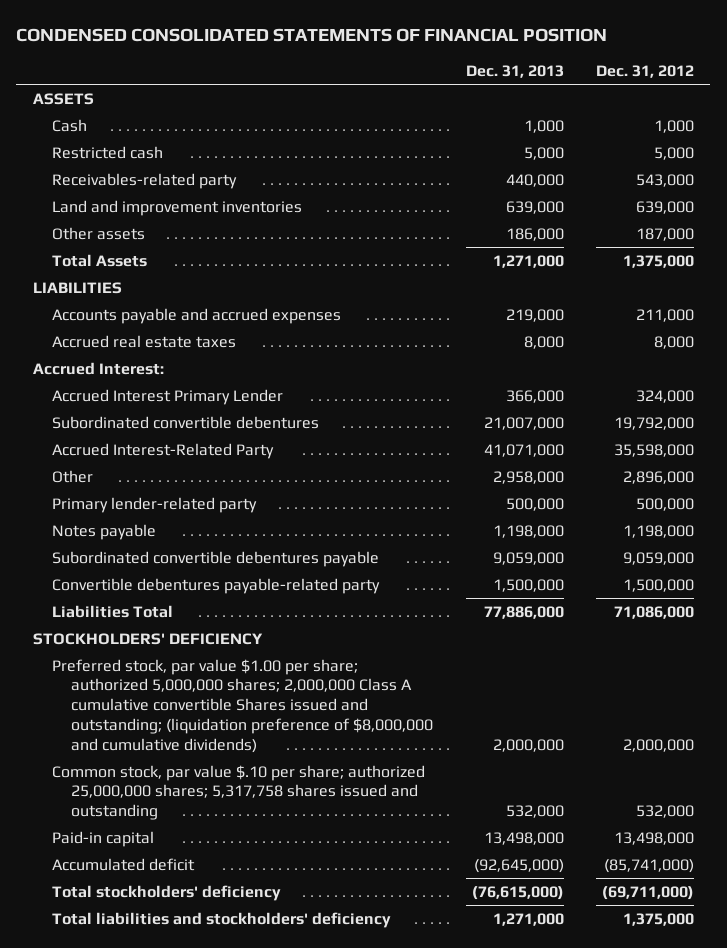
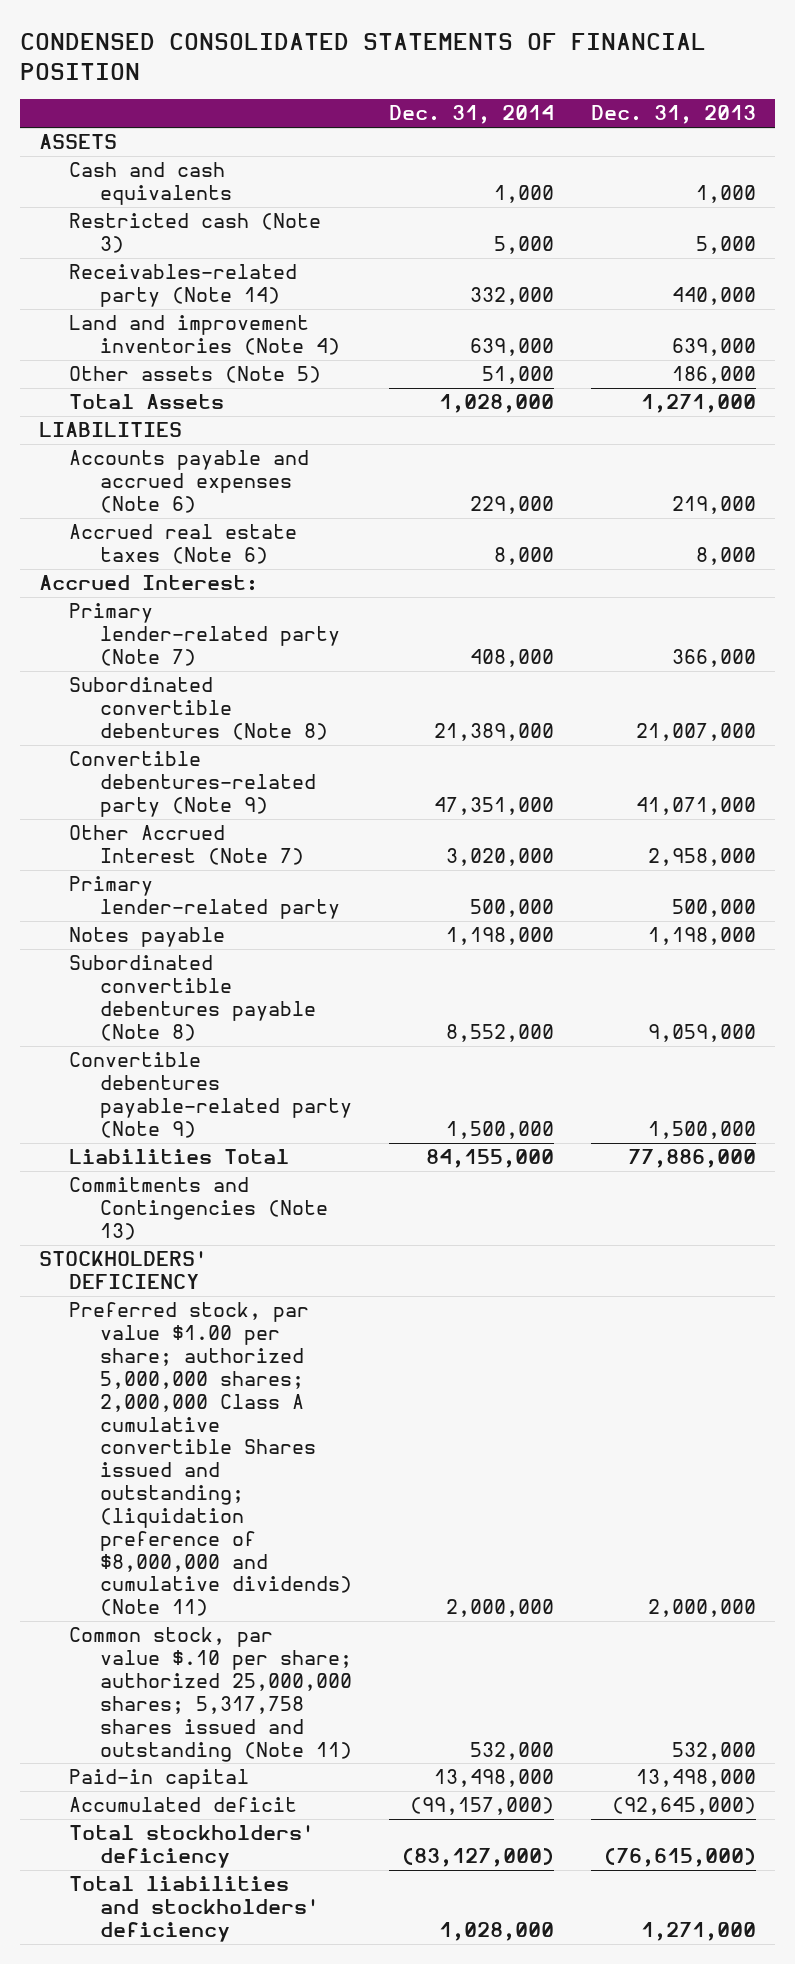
- | Dec. 31, 2013 | Dec. 31, 2012
+ | Dec. 31, 2014 | Dec. 31, 2013
- Cash | 1,000 | 1,000
- Restricted cash | 5,000 | 5,000
- Receivables-related party | 440,000 | 543,000
- Land and improvement inventories | 639,000 | 639,000
- Other assets | 186,000 | 187,000
+ Cash and cash equivalents | 1,000 | 1,000
+ Restricted cash (Note 3) | 5,000 | 5,000
+ Receivables-related party (Note 14) | 332,000 | 440,000
+ Land and improvement inventories (Note 4) | 639,000 | 639,000
+ Other assets (Note 5) | 51,000 | 186,000
- Accounts payable and accrued expenses | 219,000 | 211,000
- Accrued real estate taxes | 8,000 | 8,000
+ Accounts payable and accrued expenses (Note 6) | 229,000 | 219,000
+ Accrued real estate taxes (Note 6) | 8,000 | 8,000
- Accrued Interest Primary Lender | 366,000 | 324,000
- Subordinated convertible debentures | 21,007,000 | 19,792,000
- Accrued Interest-Related Party | 41,071,000 | 35,598,000
- Other | 2,958,000 | 2,896,000
+ Primary lender-related party (Note 7) | 408,000 | 366,000
+ Subordinated convertible debentures (Note 8) | 21,389,000 | 21,007,000
+ Convertible debentures-related party (Note 9) | 47,351,000 | 41,071,000
+ Other Accrued Interest (Note 7) | 3,020,000 | 2,958,000
- Subordinated convertible debentures payable | 9,059,000 | 9,059,000
- Convertible debentures payable-related party | 1,500,000 | 1,500,000
+ Subordinated convertible debentures payable (Note 8) | 8,552,000 | 9,059,000
+ Convertible debentures payable-related party (Note 9) | 1,500,000 | 1,500,000
+ Commitments and Contingencies (Note 13)
- Preferred stock, par value $1.00 per share; authorized 5,000,000 shares; 2,000,000 Class A cumulative convertible Shares issued and outstanding; (liquidation preference of $8,000,000 and cumulative dividends) | 2,000,000 | 2,000,000
- Common stock, par value $.10 per share; authorized 25,000,000 shares; 5,317,758 shares issued and outstanding | 532,000 | 532,000
+ Preferred stock, par value $1.00 per share; authorized 5,000,000 shares; 2,000,000 Class A cumulative convertible Shares issued and outstanding; (liquidation preference of $8,000,000 and cumulative dividends) (Note 11) | 2,000,000 | 2,000,000
+ Common stock, par value $.10 per share; authorized 25,000,000 shares; 5,317,758 shares issued and outstanding (Note 11) | 532,000 | 532,000

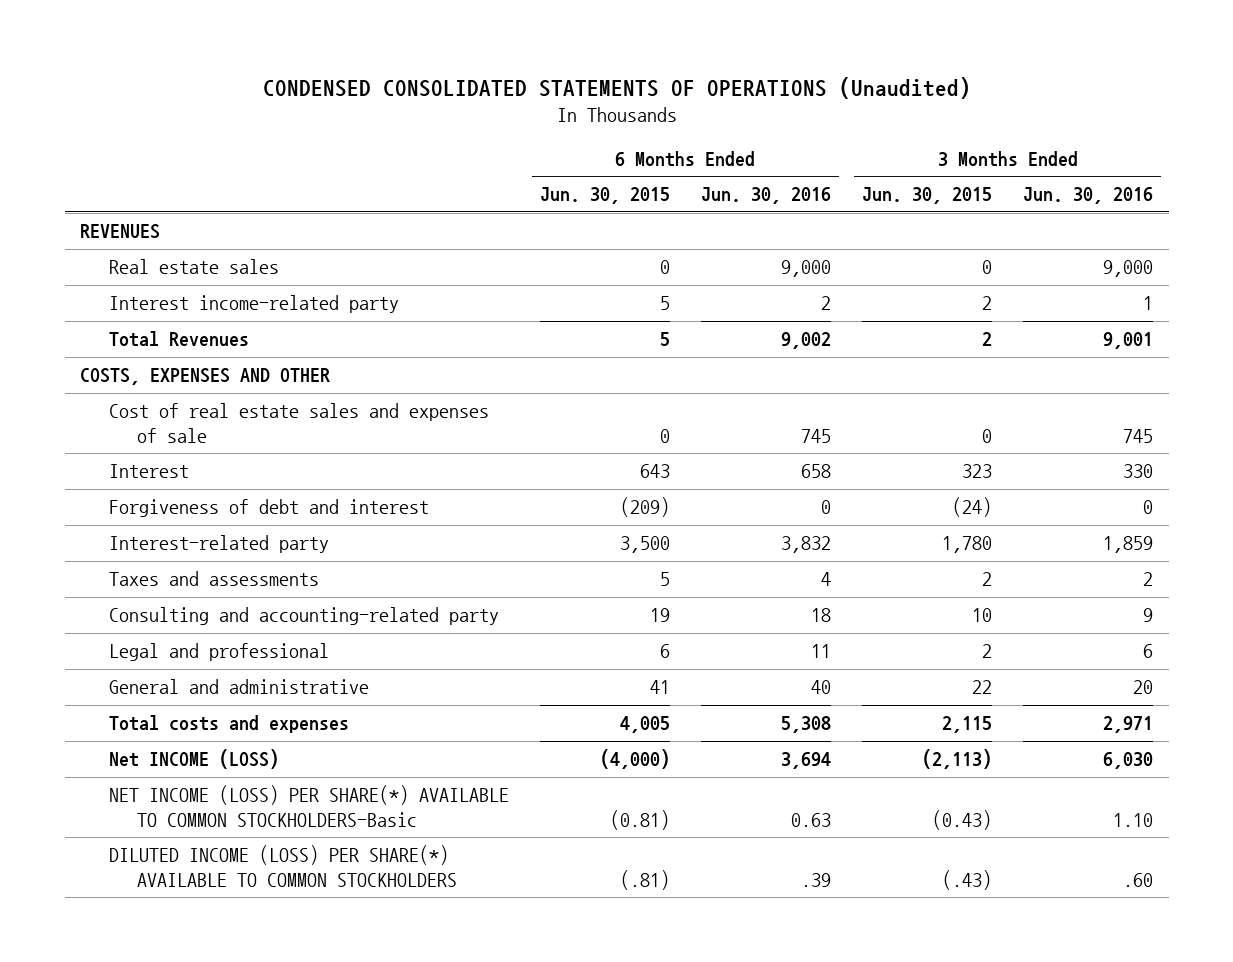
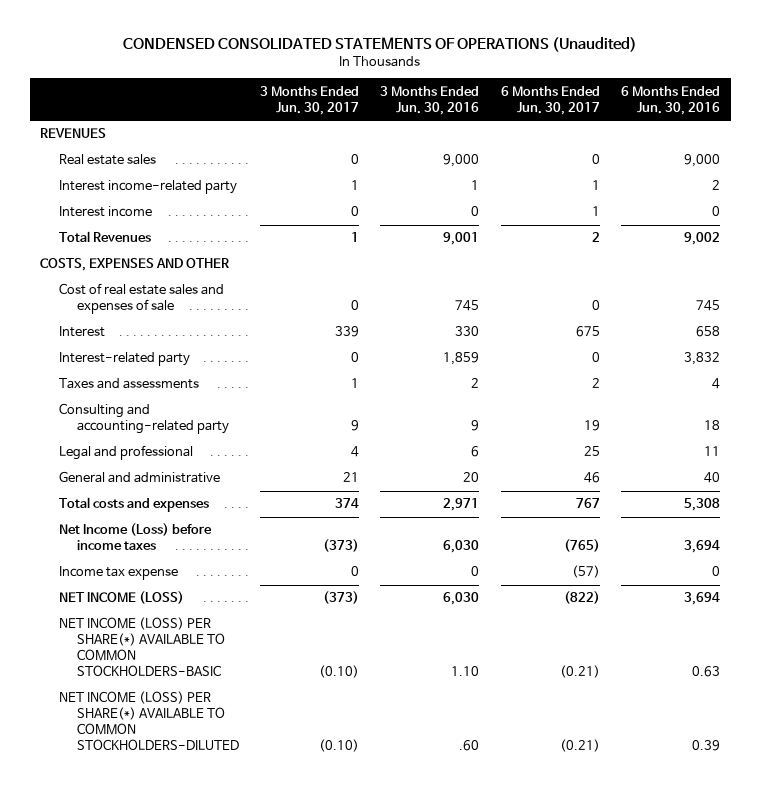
- | 6 Months Ended Jun. 30, 2015 | 6 Months Ended Jun. 30, 2016 | 3 Months Ended Jun. 30, 2015 | 3 Months Ended Jun. 30, 2016
+ | 3 Months Ended Jun. 30, 2017 | 3 Months Ended Jun. 30, 2016 | 6 Months Ended Jun. 30, 2017 | 6 Months Ended Jun. 30, 2016
+ Interest income | 0 | 0 | 1 | 0
- Forgiveness of debt and interest | (209) | 0 | (24) | 0
- Net INCOME (LOSS) | (4,000) | 3,694 | (2,113) | 6,030
- NET INCOME (LOSS) PER SHARE(*) AVAILABLE TO COMMON STOCKHOLDERS-Basic | (0.81) | 0.63 | (0.43) | 1.10
- DILUTED INCOME (LOSS) PER SHARE(*) AVAILABLE TO COMMON STOCKHOLDERS | (.81) | .39 | (.43) | .60
+ Net Income (Loss) before income taxes | (373) | 6,030 | (765) | 3,694
+ Income tax expense | 0 | 0 | (57) | 0
+ NET INCOME (LOSS) | (373) | 6,030 | (822) | 3,694
+ NET INCOME (LOSS) PER SHARE(*) AVAILABLE TO COMMON STOCKHOLDERS-BASIC | (0.10) | 1.10 | (0.21) | 0.63
+ NET INCOME (LOSS) PER SHARE(*) AVAILABLE TO COMMON STOCKHOLDERS-DILUTED | (0.10) | .60 | (0.21) | 0.39

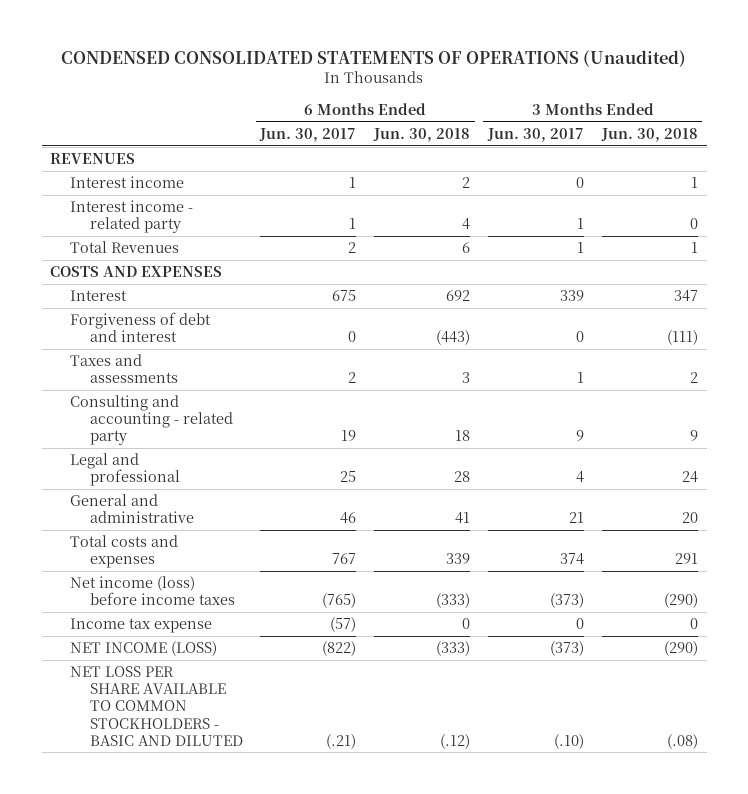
- | 3 Months Ended Jun. 30, 2017 | 3 Months Ended Jun. 30, 2016 | 6 Months Ended Jun. 30, 2017 | 6 Months Ended Jun. 30, 2016
+ | 6 Months Ended Jun. 30, 2017 | 6 Months Ended Jun. 30, 2018 | 3 Months Ended Jun. 30, 2017 | 3 Months Ended Jun. 30, 2018
- Real estate sales | 0 | 9,000 | 0 | 9,000
- Interest income-related party | 1 | 1 | 1 | 2
+ Interest income - related party | 1 | 4 | 1 | 0
- COSTS, EXPENSES AND OTHER
- Cost of real estate sales and expenses of sale | 0 | 745 | 0 | 745
+ COSTS AND EXPENSES
- Interest-related party | 0 | 1,859 | 0 | 3,832
+ Forgiveness of debt and interest | 0 | (443) | 0 | (111)
- Consulting and accounting-related party | 9 | 9 | 19 | 18
+ Consulting and accounting - related party | 19 | 18 | 9 | 9
- Net Income (Loss) before income taxes | (373) | 6,030 | (765) | 3,694
+ Net income (loss) before income taxes | (765) | (333) | (373) | (290)
- NET INCOME (LOSS) PER SHARE(*) AVAILABLE TO COMMON STOCKHOLDERS-BASIC | (0.10) | 1.10 | (0.21) | 0.63
- NET INCOME (LOSS) PER SHARE(*) AVAILABLE TO COMMON STOCKHOLDERS-DILUTED | (0.10) | .60 | (0.21) | 0.39
+ NET LOSS PER SHARE AVAILABLE TO COMMON STOCKHOLDERS - BASIC AND DILUTED | (.21) | (.12) | (.10) | (.08)

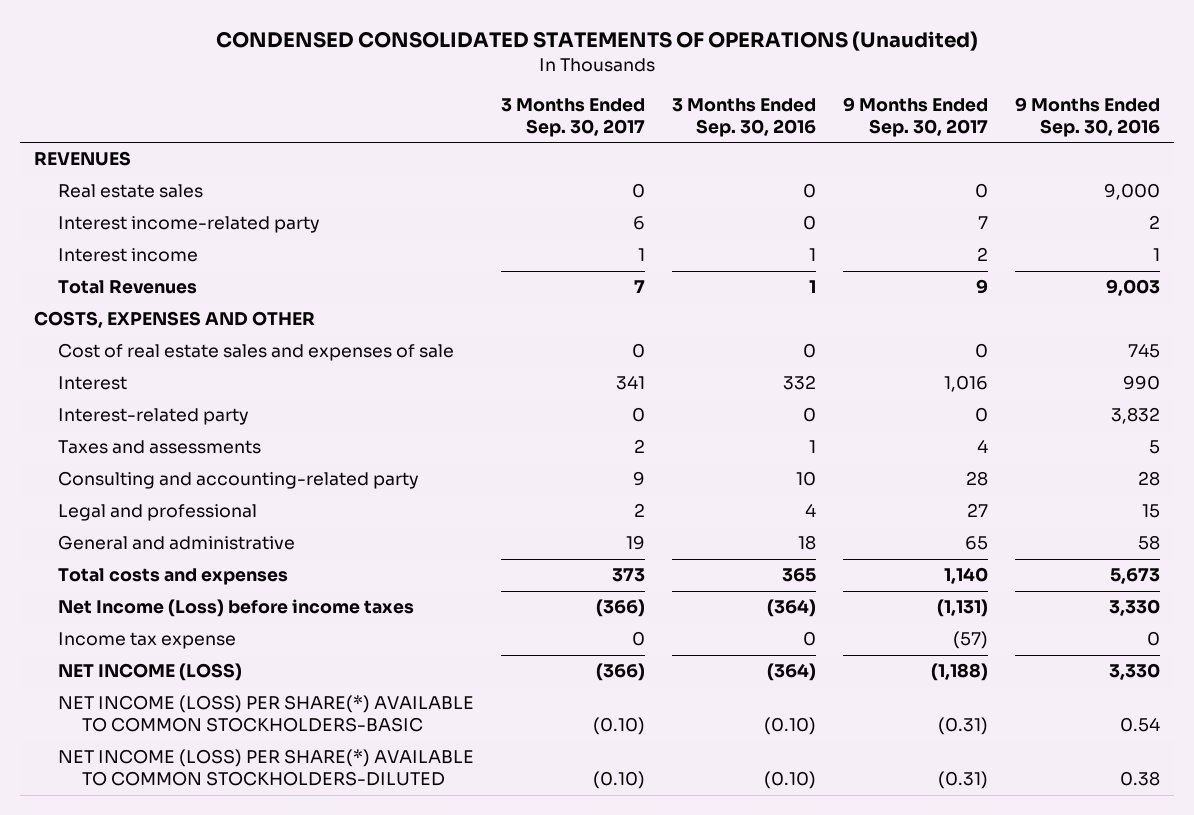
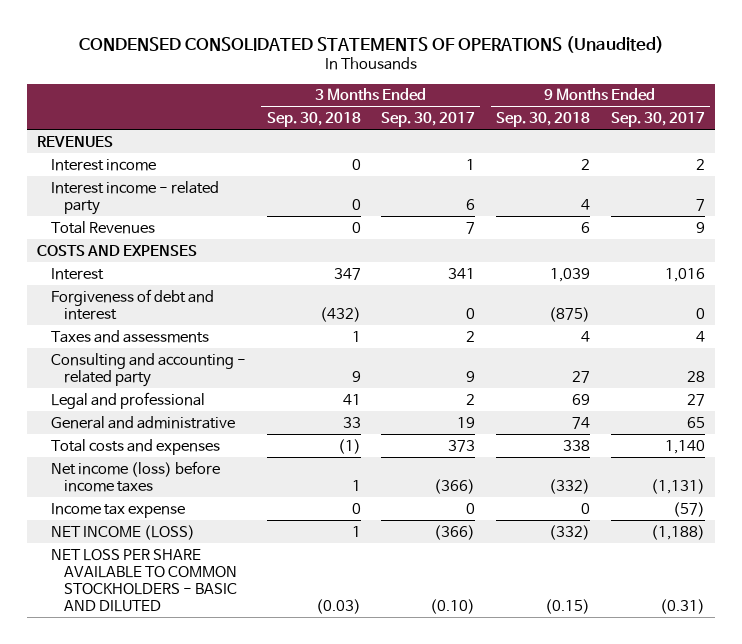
- | 3 Months Ended Sep. 30, 2017 | 3 Months Ended Sep. 30, 2016 | 9 Months Ended Sep. 30, 2017 | 9 Months Ended Sep. 30, 2016
+ | 3 Months Ended Sep. 30, 2018 | 3 Months Ended Sep. 30, 2017 | 9 Months Ended Sep. 30, 2018 | 9 Months Ended Sep. 30, 2017
- Real estate sales | 0 | 0 | 0 | 9,000
- Interest income-related party | 6 | 0 | 7 | 2
+ Interest income - related party | 0 | 6 | 4 | 7
- COSTS, EXPENSES AND OTHER
- Cost of real estate sales and expenses of sale | 0 | 0 | 0 | 745
+ COSTS AND EXPENSES
- Interest-related party | 0 | 0 | 0 | 3,832
+ Forgiveness of debt and interest | (432) | 0 | (875) | 0
- Consulting and accounting-related party | 9 | 10 | 28 | 28
+ Consulting and accounting - related party | 9 | 9 | 27 | 28
- Net Income (Loss) before income taxes | (366) | (364) | (1,131) | 3,330
+ Net income (loss) before income taxes | 1 | (366) | (332) | (1,131)
- NET INCOME (LOSS) PER SHARE(*) AVAILABLE TO COMMON STOCKHOLDERS-BASIC | (0.10) | (0.10) | (0.31) | 0.54
- NET INCOME (LOSS) PER SHARE(*) AVAILABLE TO COMMON STOCKHOLDERS-DILUTED | (0.10) | (0.10) | (0.31) | 0.38
+ NET LOSS PER SHARE AVAILABLE TO COMMON STOCKHOLDERS - BASIC AND DILUTED | (0.03) | (0.10) | (0.15) | (0.31)

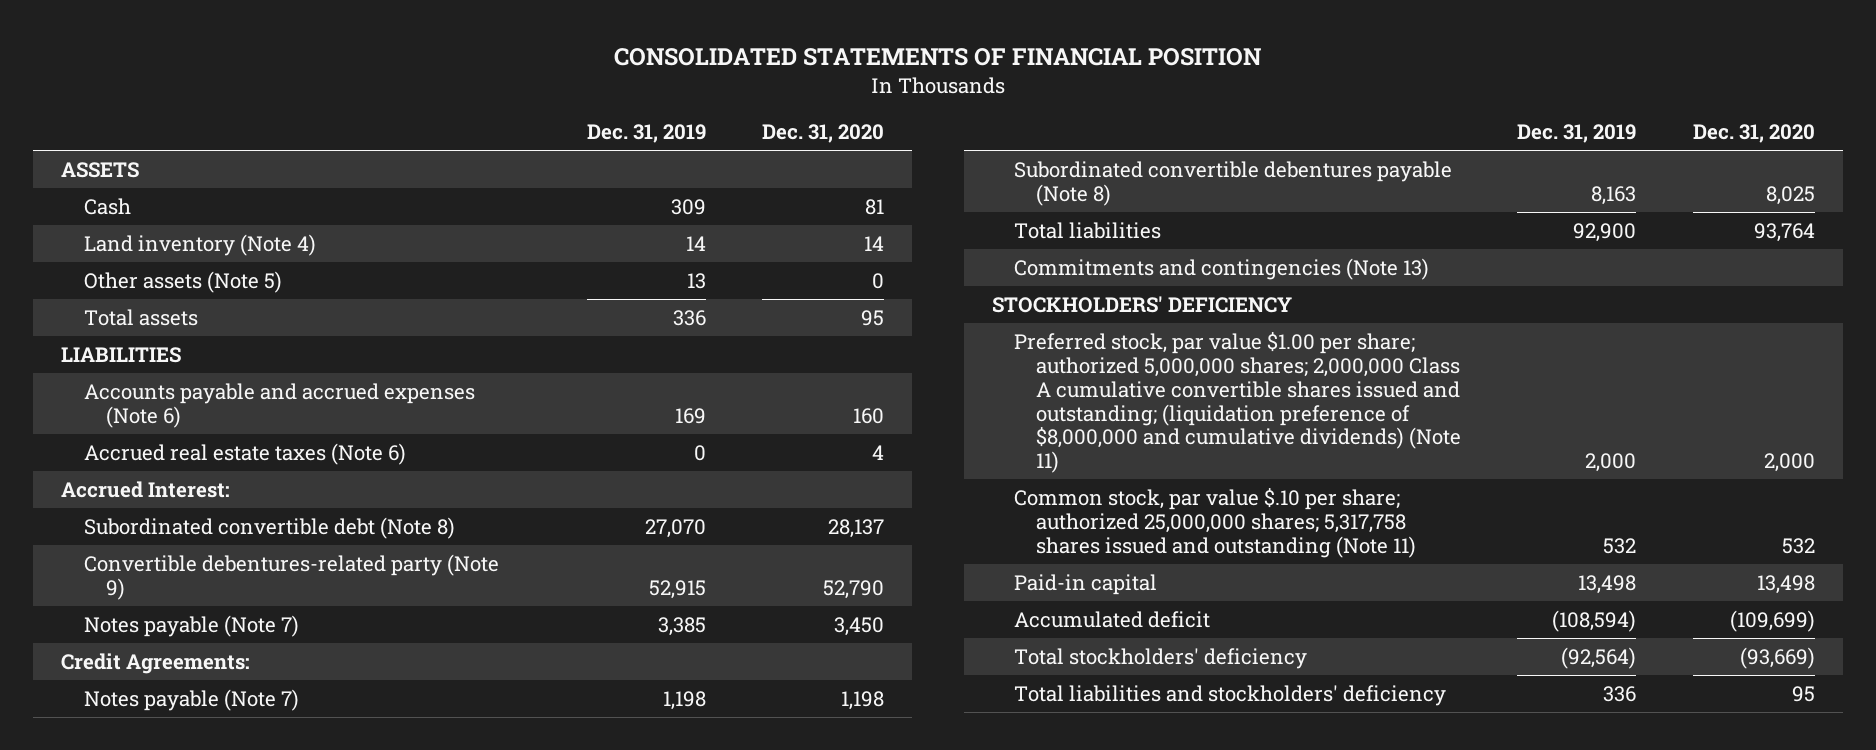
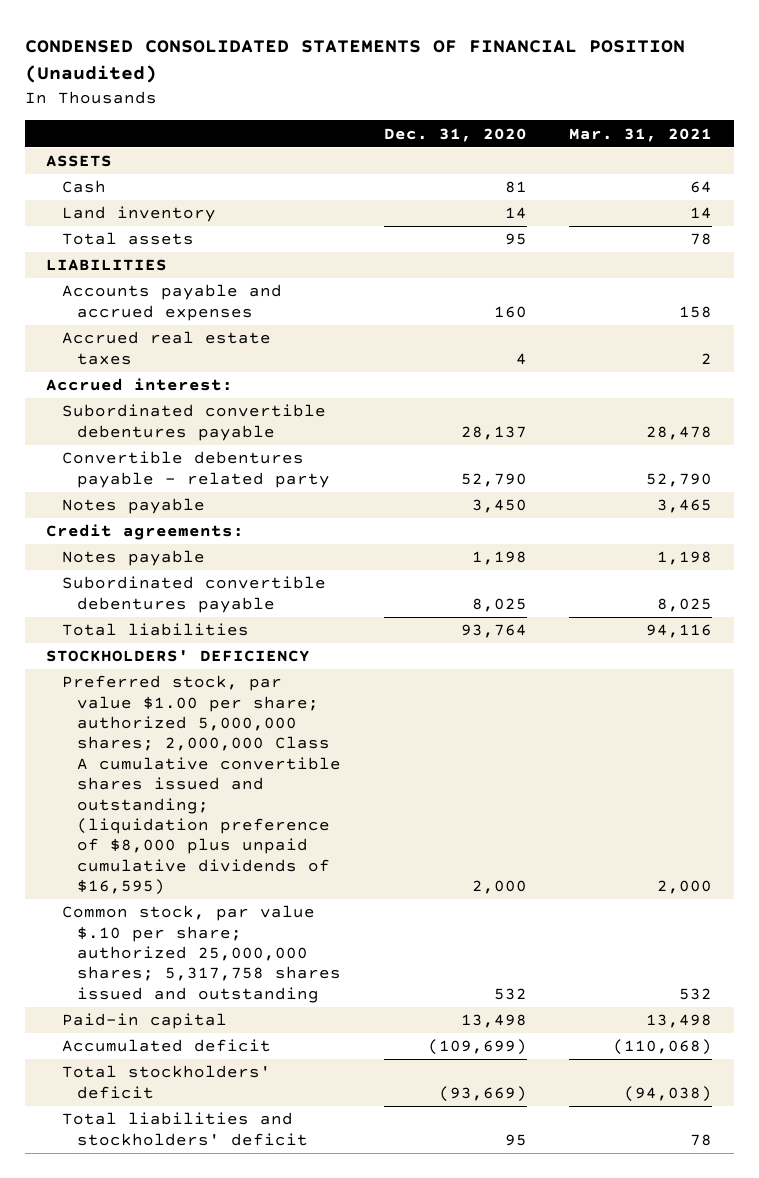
- CONSOLIDATED STATEMENTS OF FINANCIAL POSITION
+ CONDENSED CONSOLIDATED STATEMENTS OF FINANCIAL POSITION (Unaudited)
- | Dec. 31, 2019 | Dec. 31, 2020
+ | Dec. 31, 2020 | Mar. 31, 2021
- Land inventory (Note 4) | 14 | 14
- Other assets (Note 5) | 13 | 0
+ Land inventory | 14 | 14
- Accounts payable and accrued expenses (Note 6) | 169 | 160
- Accrued real estate taxes (Note 6) | 0 | 4
- Accrued Interest:
- Subordinated convertible debt (Note 8) | 27,070 | 28,137
- Convertible debentures-related party (Note 9) | 52,915 | 52,790
- Notes payable (Note 7) | 3,385 | 3,450
- Credit Agreements:
- Notes payable (Note 7) | 1,198 | 1,198
- Subordinated convertible debentures payable (Note 8) | 8,163 | 8,025
+ Accounts payable and accrued expenses | 160 | 158
+ Accrued real estate taxes | 4 | 2
+ Accrued interest:
+ Subordinated convertible debentures payable | 28,137 | 28,478
+ Convertible debentures payable - related party | 52,790 | 52,790
+ Notes payable | 3,450 | 3,465
+ Credit agreements:
+ Notes payable | 1,198 | 1,198
+ Subordinated convertible debentures payable | 8,025 | 8,025
- Commitments and contingencies (Note 13)
- Preferred stock, par value $1.00 per share; authorized 5,000,000 shares; 2,000,000 Class A cumulative convertible shares issued and outstanding; (liquidation preference of $8,000,000 and cumulative dividends) (Note 11) | 2,000 | 2,000
- Common stock, par value $.10 per share; authorized 25,000,000 shares; 5,317,758 shares issued and outstanding (Note 11) | 532 | 532
+ Preferred stock, par value $1.00 per share; authorized 5,000,000 shares; 2,000,000 Class A cumulative convertible shares issued and outstanding; (liquidation preference of $8,000 plus unpaid cumulative dividends of $16,595) | 2,000 | 2,000
+ Common stock, par value $.10 per share; authorized 25,000,000 shares; 5,317,758 shares issued and outstanding | 532 | 532
- Total stockholders' deficiency | (92,564) | (93,669)
- Total liabilities and stockholders' deficiency | 336 | 95
+ Total stockholders' deficit | (93,669) | (94,038)
+ Total liabilities and stockholders' deficit | 95 | 78

